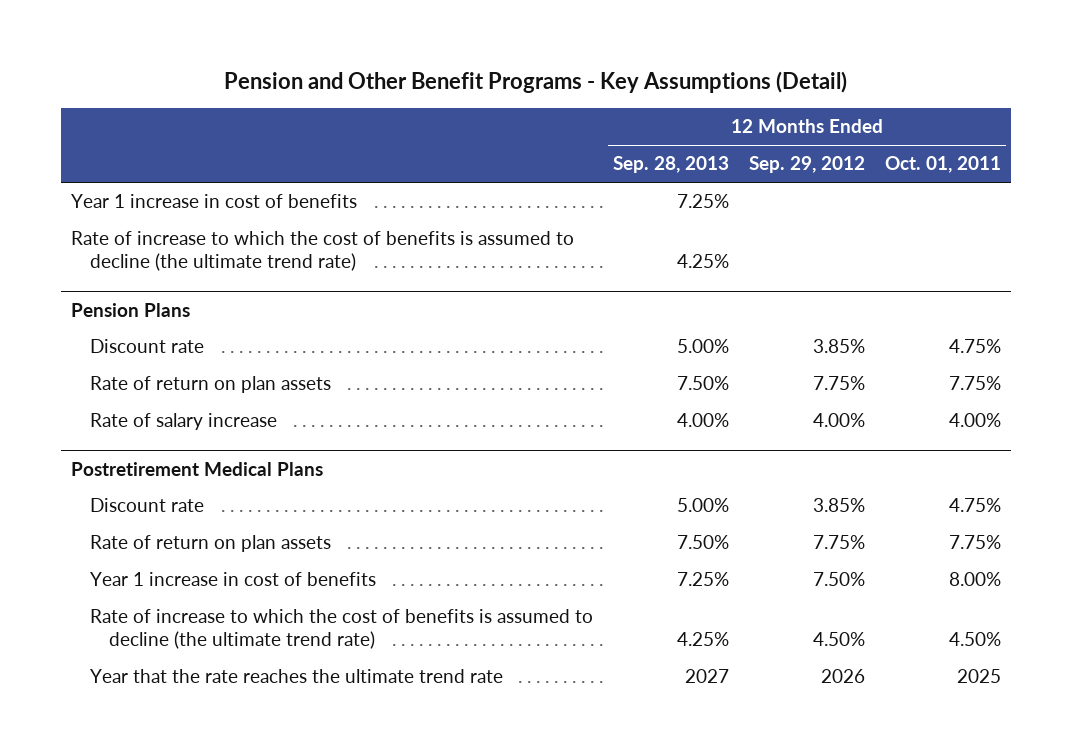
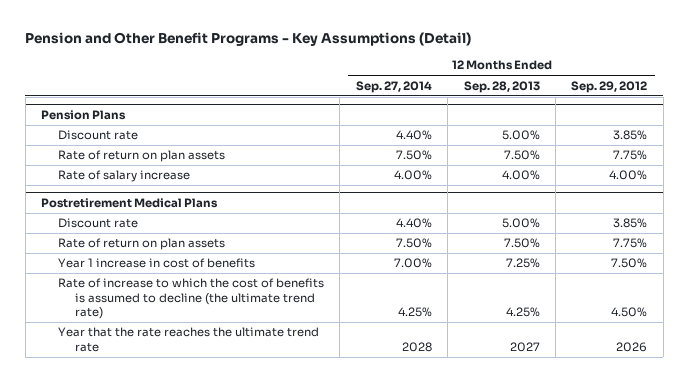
- | 12 Months Ended Sep. 28, 2013 | 12 Months Ended Sep. 29, 2012 | 12 Months Ended Oct. 01, 2011
+ | 12 Months Ended Sep. 27, 2014 | 12 Months Ended Sep. 28, 2013 | 12 Months Ended Sep. 29, 2012
- Year 1 increase in cost of benefits | 7.25% | |
- Rate of increase to which the cost of benefits is assumed to decline (the ultimate trend rate) | 4.25% | |

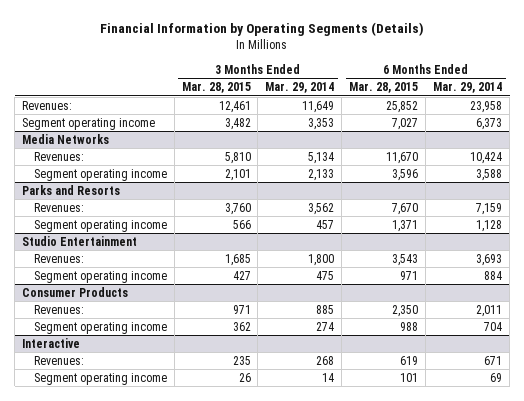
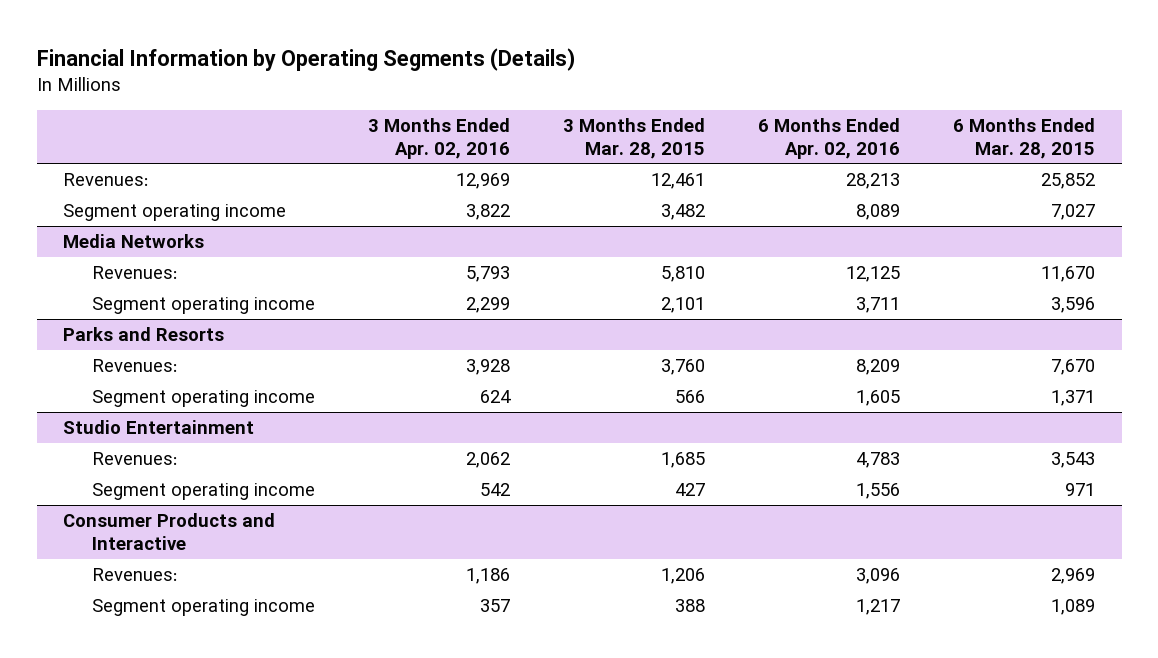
- | 3 Months Ended Mar. 28, 2015 | 3 Months Ended Mar. 29, 2014 | 6 Months Ended Mar. 28, 2015 | 6 Months Ended Mar. 29, 2014
+ | 3 Months Ended Apr. 02, 2016 | 3 Months Ended Mar. 28, 2015 | 6 Months Ended Apr. 02, 2016 | 6 Months Ended Mar. 28, 2015
- Consumer Products
- Revenues: | 971 | 885 | 2,350 | 2,011
- Segment operating income | 362 | 274 | 988 | 704
- Interactive
- Revenues: | 235 | 268 | 619 | 671
- Segment operating income | 26 | 14 | 101 | 69
+ Consumer Products and Interactive
+ Revenues: | 1,186 | 1,206 | 3,096 | 2,969
+ Segment operating income | 357 | 388 | 1,217 | 1,089

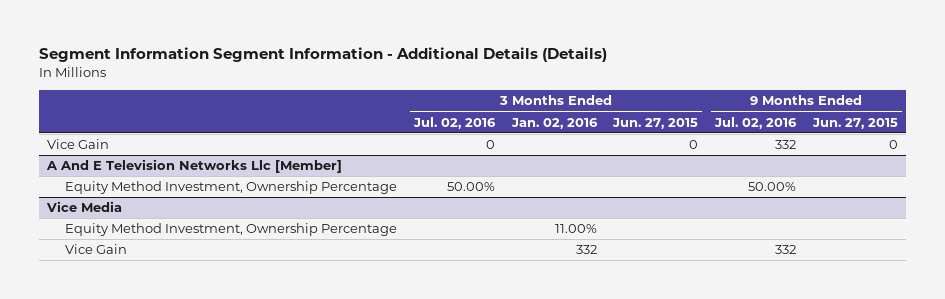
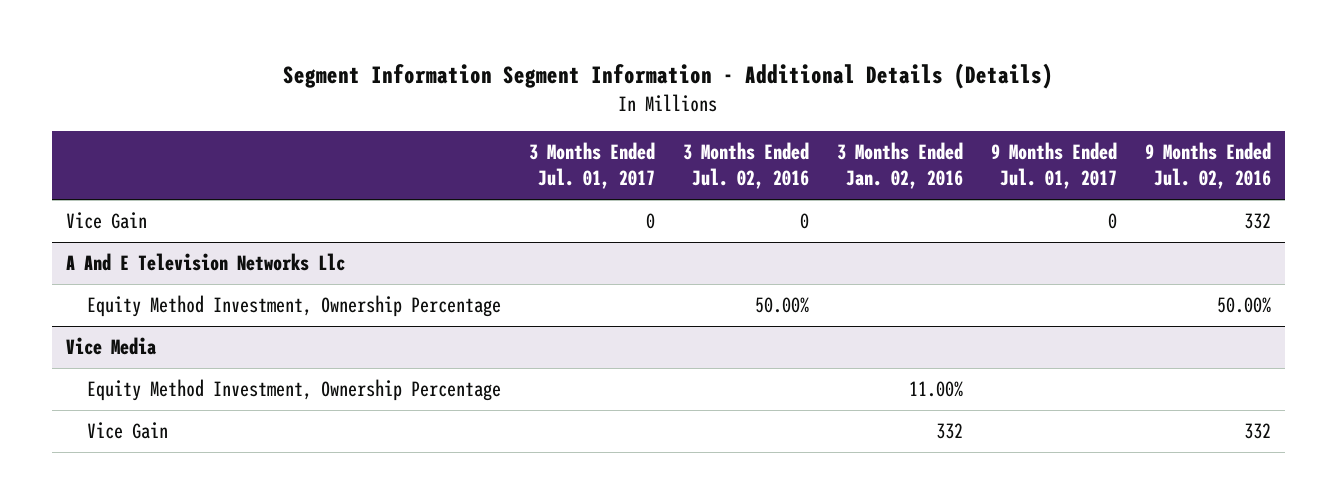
- | 3 Months Ended Jul. 02, 2016 | 3 Months Ended Jan. 02, 2016 | 3 Months Ended Jun. 27, 2015 | 9 Months Ended Jul. 02, 2016 | 9 Months Ended Jun. 27, 2015
+ | 3 Months Ended Jul. 01, 2017 | 3 Months Ended Jul. 02, 2016 | 3 Months Ended Jan. 02, 2016 | 9 Months Ended Jul. 01, 2017 | 9 Months Ended Jul. 02, 2016
- A And E Television Networks Llc [Member]
+ A And E Television Networks Llc

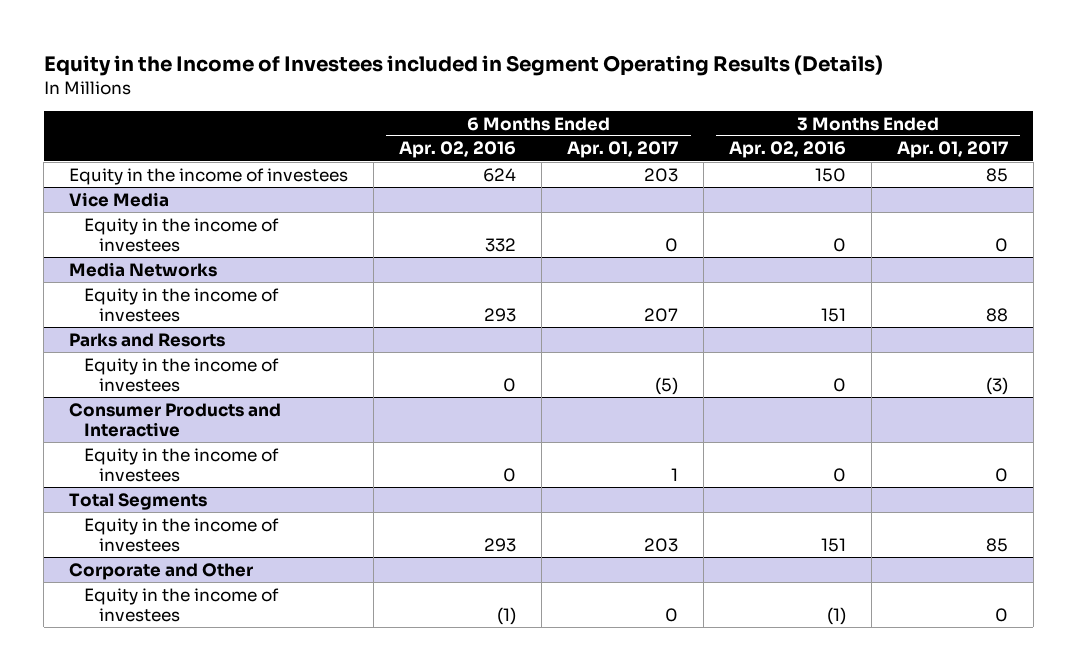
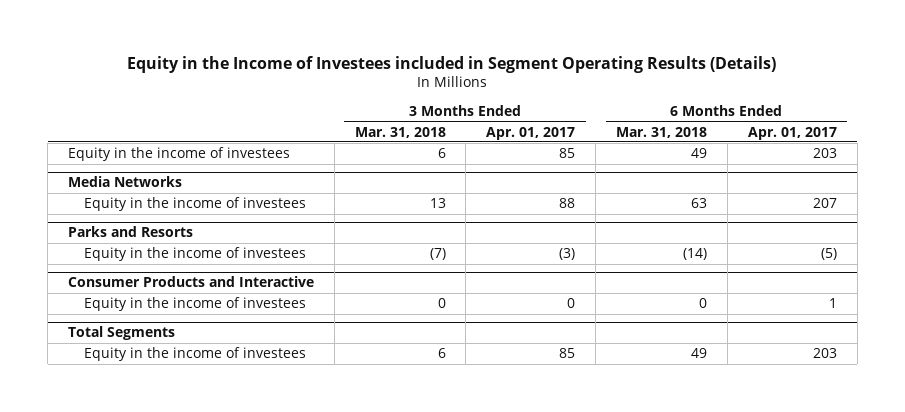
- | 6 Months Ended Apr. 02, 2016 | 6 Months Ended Apr. 01, 2017 | 3 Months Ended Apr. 02, 2016 | 3 Months Ended Apr. 01, 2017
+ | 3 Months Ended Mar. 31, 2018 | 3 Months Ended Apr. 01, 2017 | 6 Months Ended Mar. 31, 2018 | 6 Months Ended Apr. 01, 2017
- Vice Media
- Equity in the income of investees | 332 | 0 | 0 | 0
- Corporate and Other
- Equity in the income of investees | (1) | 0 | (1) | 0

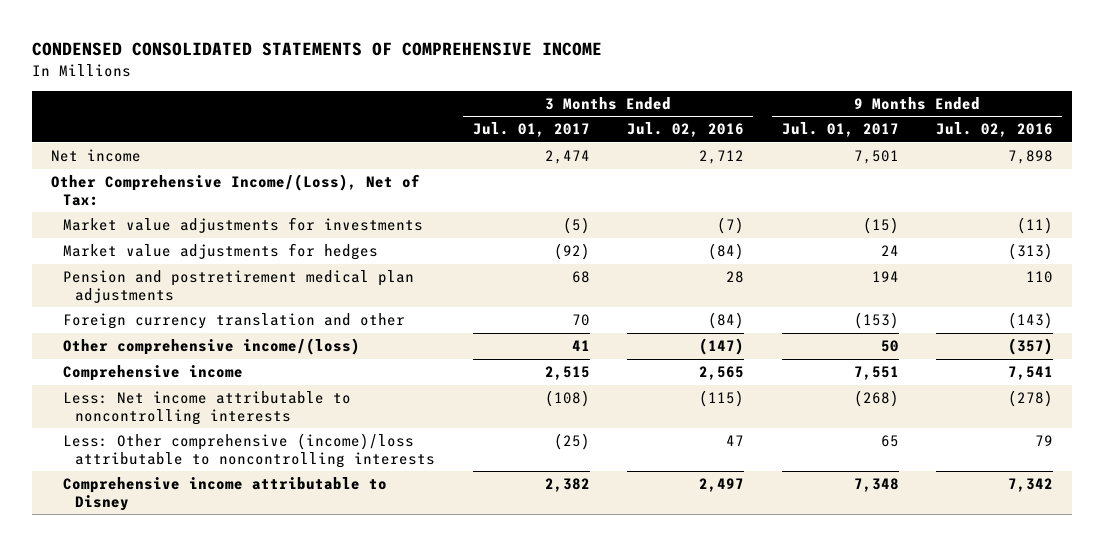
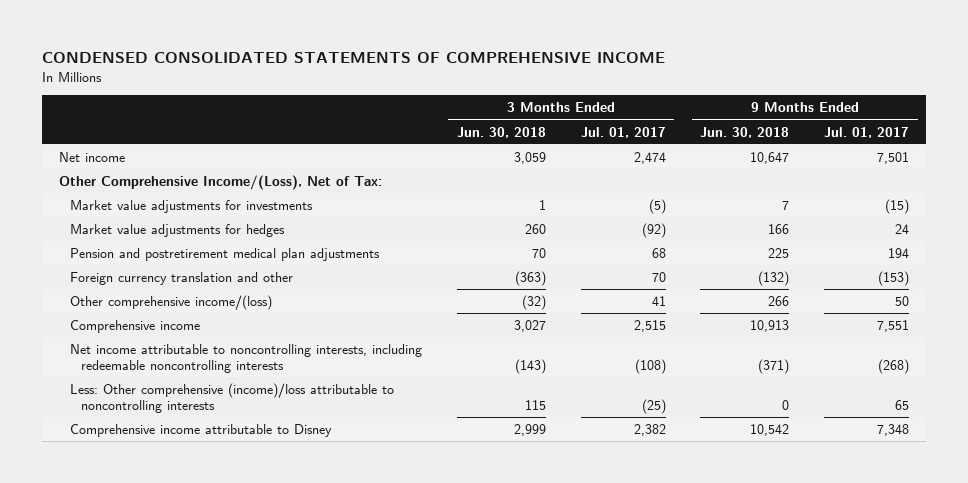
- | 3 Months Ended Jul. 01, 2017 | 3 Months Ended Jul. 02, 2016 | 9 Months Ended Jul. 01, 2017 | 9 Months Ended Jul. 02, 2016
+ | 3 Months Ended Jun. 30, 2018 | 3 Months Ended Jul. 01, 2017 | 9 Months Ended Jun. 30, 2018 | 9 Months Ended Jul. 01, 2017
- Less: Net income attributable to noncontrolling interests | (108) | (115) | (268) | (278)
+ Net income attributable to noncontrolling interests, including redeemable noncontrolling interests | (143) | (108) | (371) | (268)

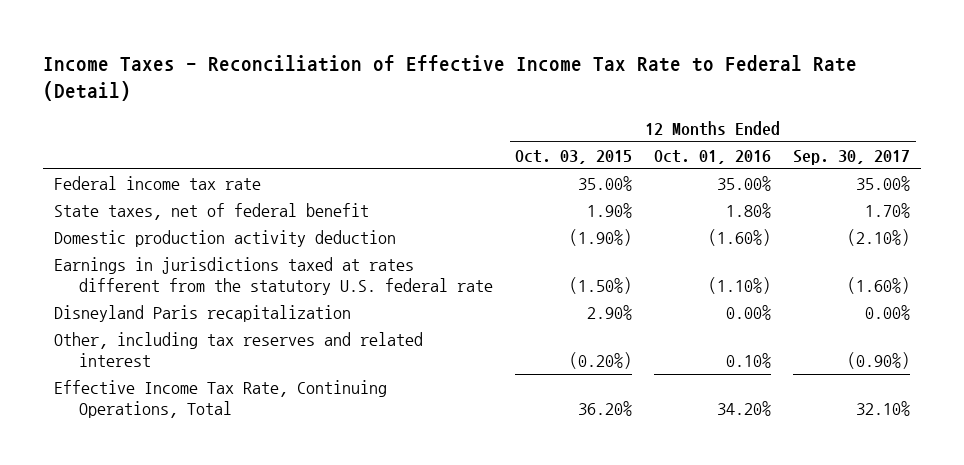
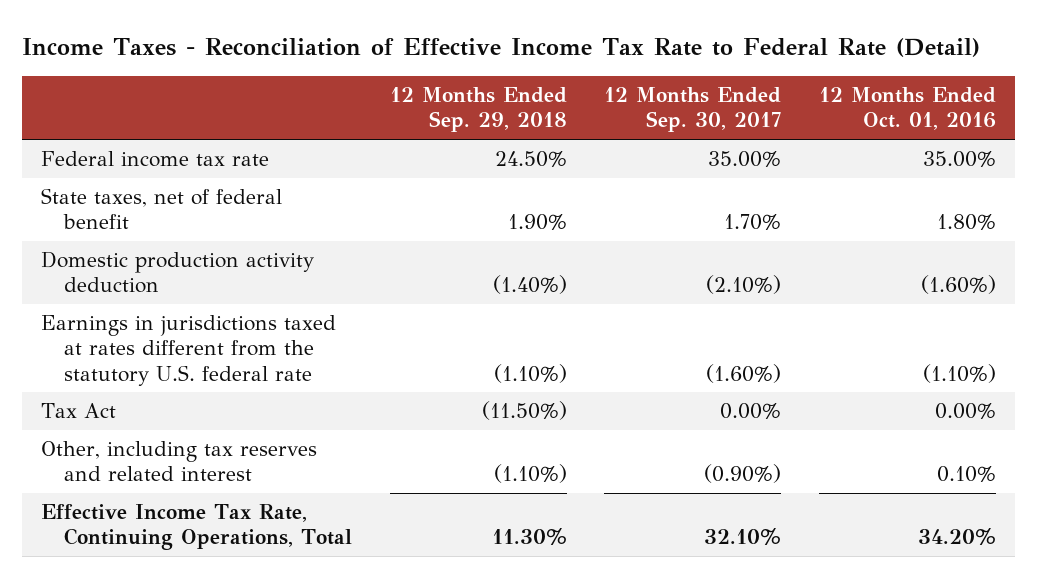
- | 12 Months Ended Oct. 03, 2015 | 12 Months Ended Oct. 01, 2016 | 12 Months Ended Sep. 30, 2017
+ | 12 Months Ended Sep. 29, 2018 | 12 Months Ended Sep. 30, 2017 | 12 Months Ended Oct. 01, 2016
- Disneyland Paris recapitalization | 2.90% | 0.00% | 0.00%
+ Tax Act | (11.50%) | 0.00% | 0.00%

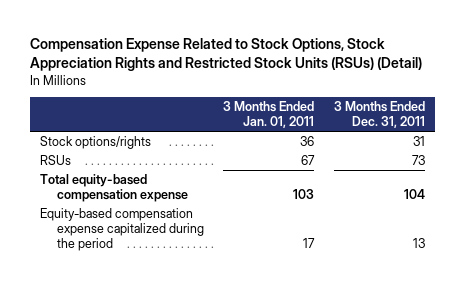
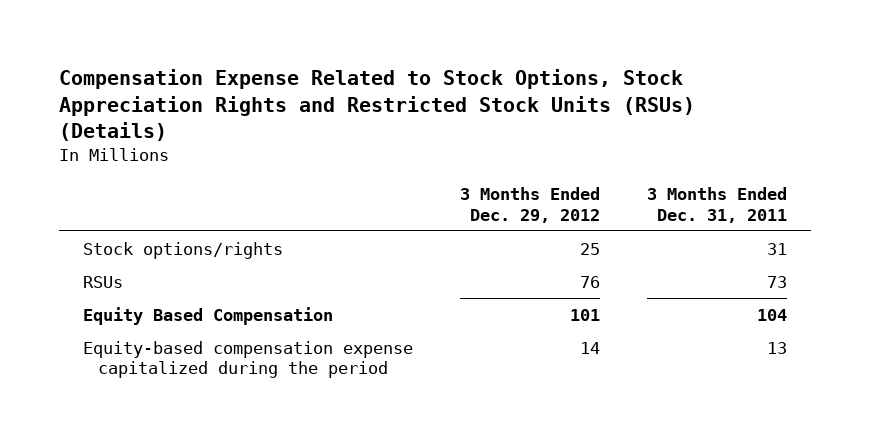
- Compensation Expense Related to Stock Options, Stock Appreciation Rights and Restricted Stock Units (RSUs) (Detail)
+ Compensation Expense Related to Stock Options, Stock Appreciation Rights and Restricted Stock Units (RSUs) (Details)
- | 3 Months Ended Jan. 01, 2011 | 3 Months Ended Dec. 31, 2011
+ | 3 Months Ended Dec. 29, 2012 | 3 Months Ended Dec. 31, 2011
- Total equity-based compensation expense | 103 | 104
+ Equity Based Compensation | 101 | 104

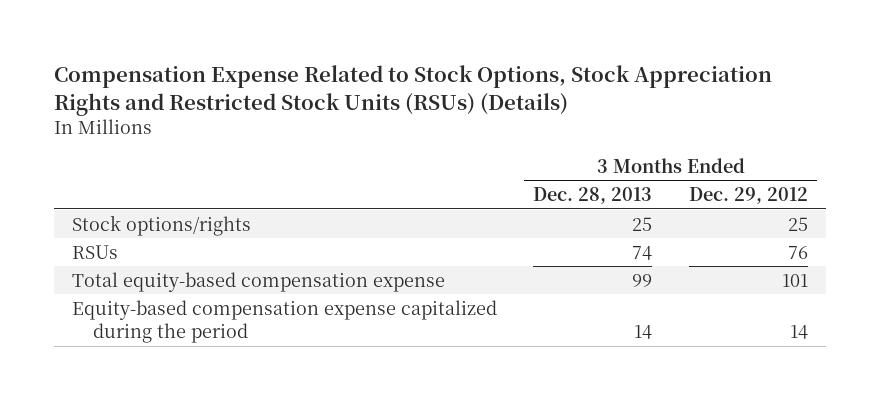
- | 3 Months Ended Dec. 29, 2012 | 3 Months Ended Dec. 31, 2011
+ | 3 Months Ended Dec. 28, 2013 | 3 Months Ended Dec. 29, 2012
- Equity Based Compensation | 101 | 104
+ Total equity-based compensation expense | 99 | 101

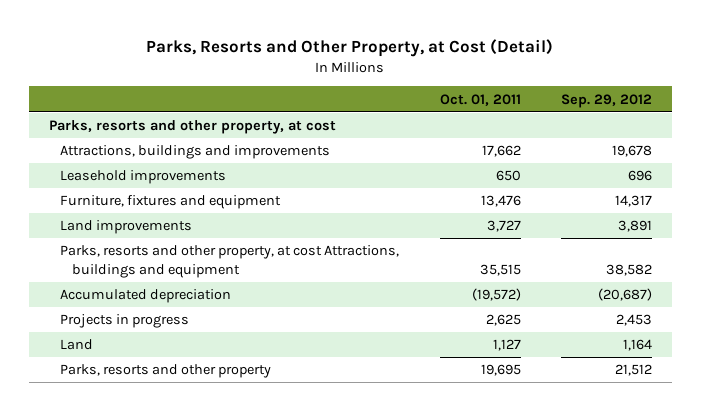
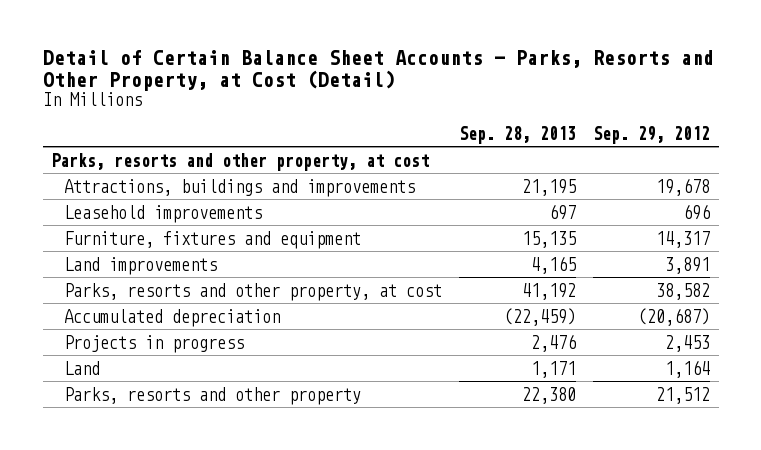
- Parks, Resorts and Other Property, at Cost (Detail)
+ Detail of Certain Balance Sheet Accounts - Parks, Resorts and Other Property, at Cost (Detail)
- | Oct. 01, 2011 | Sep. 29, 2012
+ | Sep. 28, 2013 | Sep. 29, 2012
- Parks, resorts and other property, at cost Attractions, buildings and equipment | 35,515 | 38,582
+ Parks, resorts and other property, at cost | 41,192 | 38,582

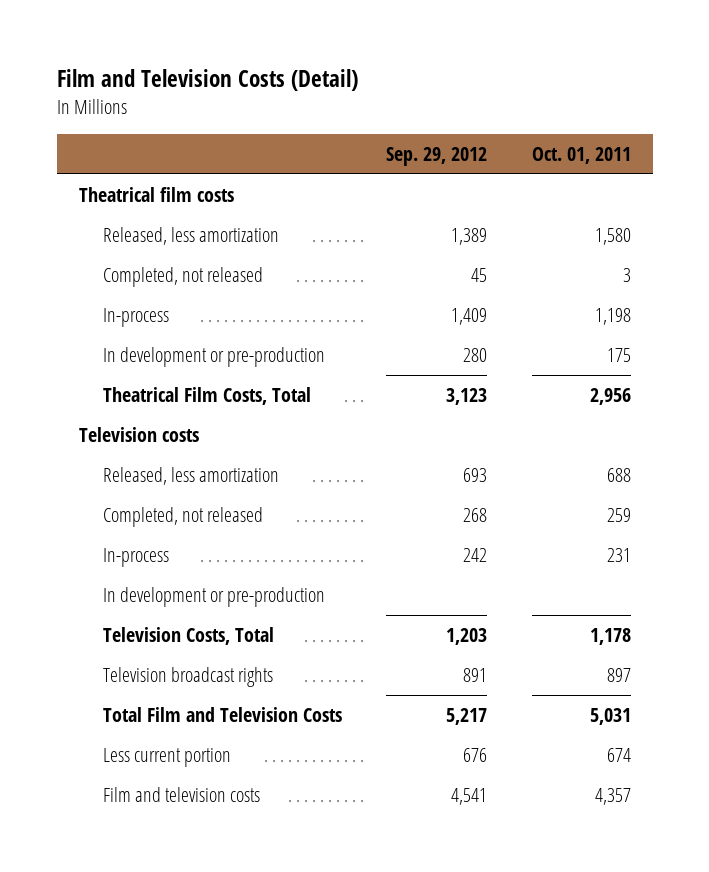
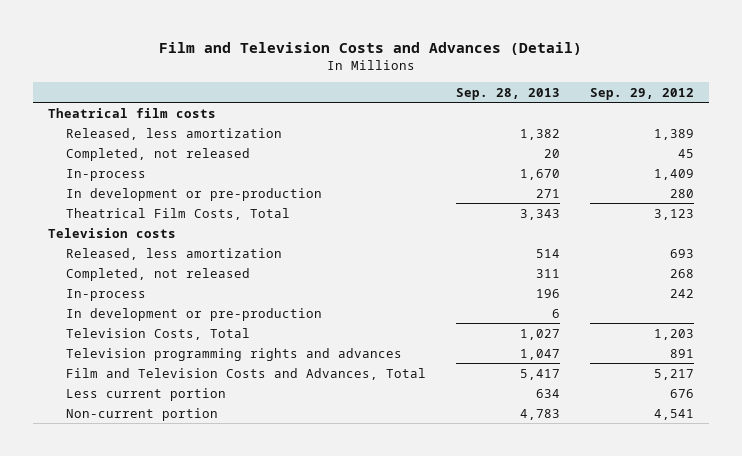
- Film and Television Costs (Detail)
+ Film and Television Costs and Advances (Detail)
- | Sep. 29, 2012 | Oct. 01, 2011
+ | Sep. 28, 2013 | Sep. 29, 2012
- Television broadcast rights | 891 | 897
- Total Film and Television Costs | 5,217 | 5,031
+ Television programming rights and advances | 1,047 | 891
+ Film and Television Costs and Advances, Total | 5,417 | 5,217
- Film and television costs | 4,541 | 4,357
+ Non-current portion | 4,783 | 4,541

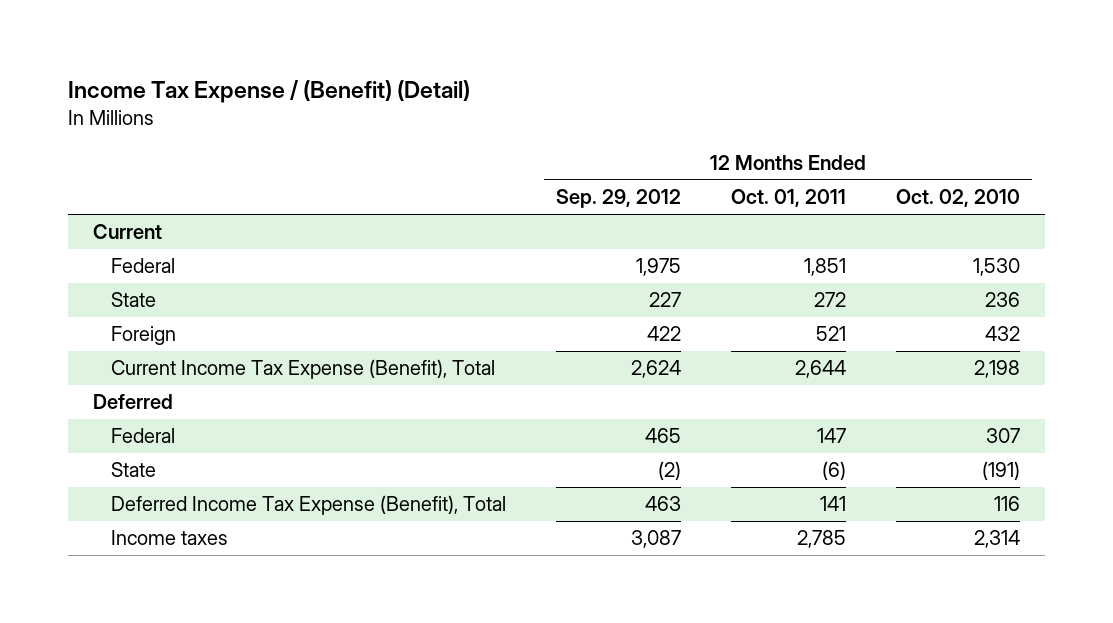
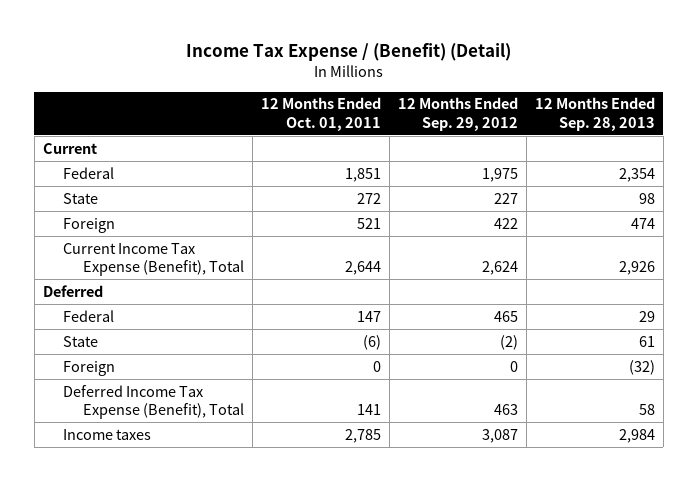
- | 12 Months Ended Sep. 29, 2012 | 12 Months Ended Oct. 01, 2011 | 12 Months Ended Oct. 02, 2010
+ | 12 Months Ended Oct. 01, 2011 | 12 Months Ended Sep. 29, 2012 | 12 Months Ended Sep. 28, 2013
+ Foreign | 0 | 0 | (32)

